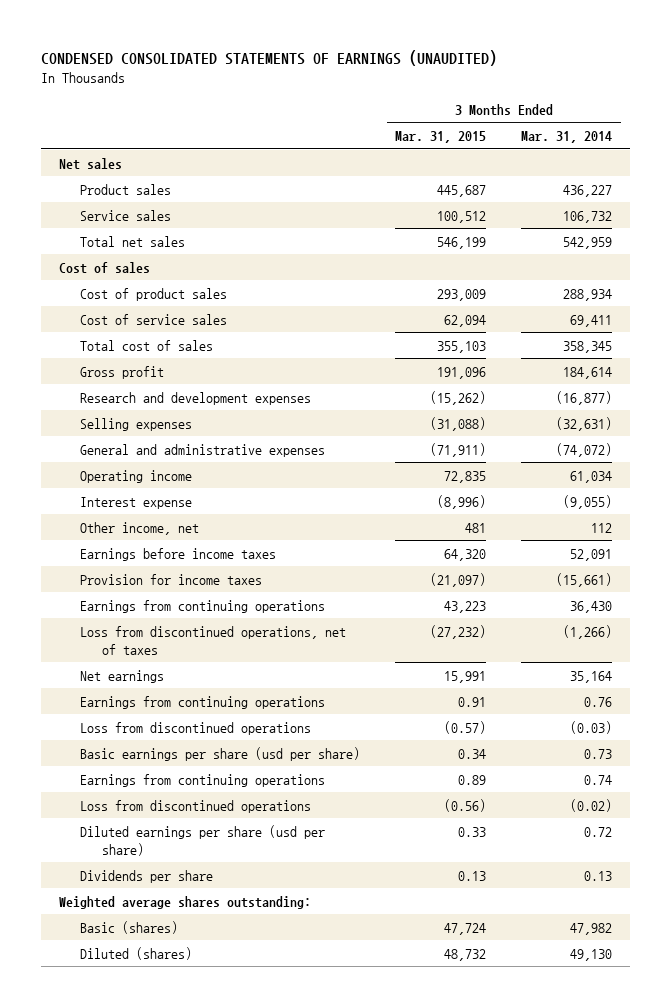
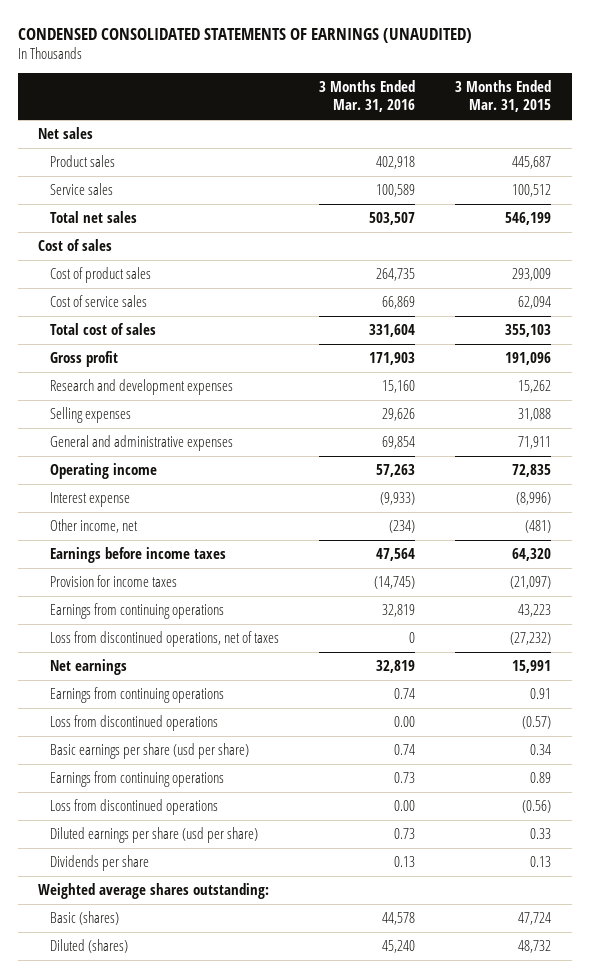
- | 3 Months Ended Mar. 31, 2015 | 3 Months Ended Mar. 31, 2014
+ | 3 Months Ended Mar. 31, 2016 | 3 Months Ended Mar. 31, 2015
- Research and development expenses | (15,262) | (16,877)
- Selling expenses | (31,088) | (32,631)
- General and administrative expenses | (71,911) | (74,072)
+ Research and development expenses | 15,160 | 15,262
+ Selling expenses | 29,626 | 31,088
+ General and administrative expenses | 69,854 | 71,911
- Other income, net | 481 | 112
+ Other income, net | (234) | (481)

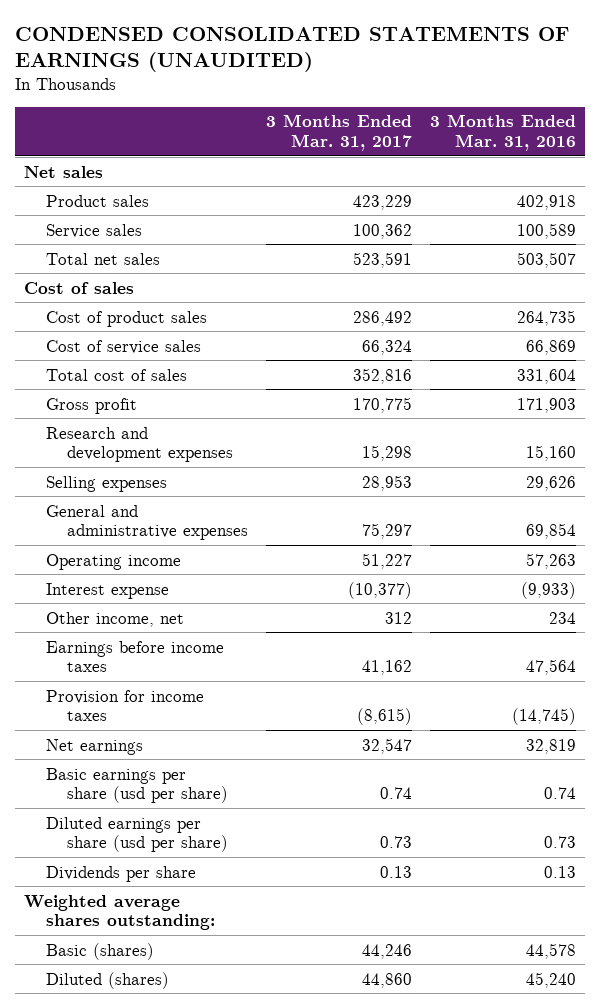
- | 3 Months Ended Mar. 31, 2016 | 3 Months Ended Mar. 31, 2015
+ | 3 Months Ended Mar. 31, 2017 | 3 Months Ended Mar. 31, 2016
- Other income, net | (234) | (481)
+ Other income, net | 312 | 234
- Earnings from continuing operations | 32,819 | 43,223
- Loss from discontinued operations, net of taxes | 0 | (27,232)
- Earnings from continuing operations | 0.74 | 0.91
- Loss from discontinued operations | 0.00 | (0.57)
- Earnings from continuing operations | 0.73 | 0.89
- Loss from discontinued operations | 0.00 | (0.56)

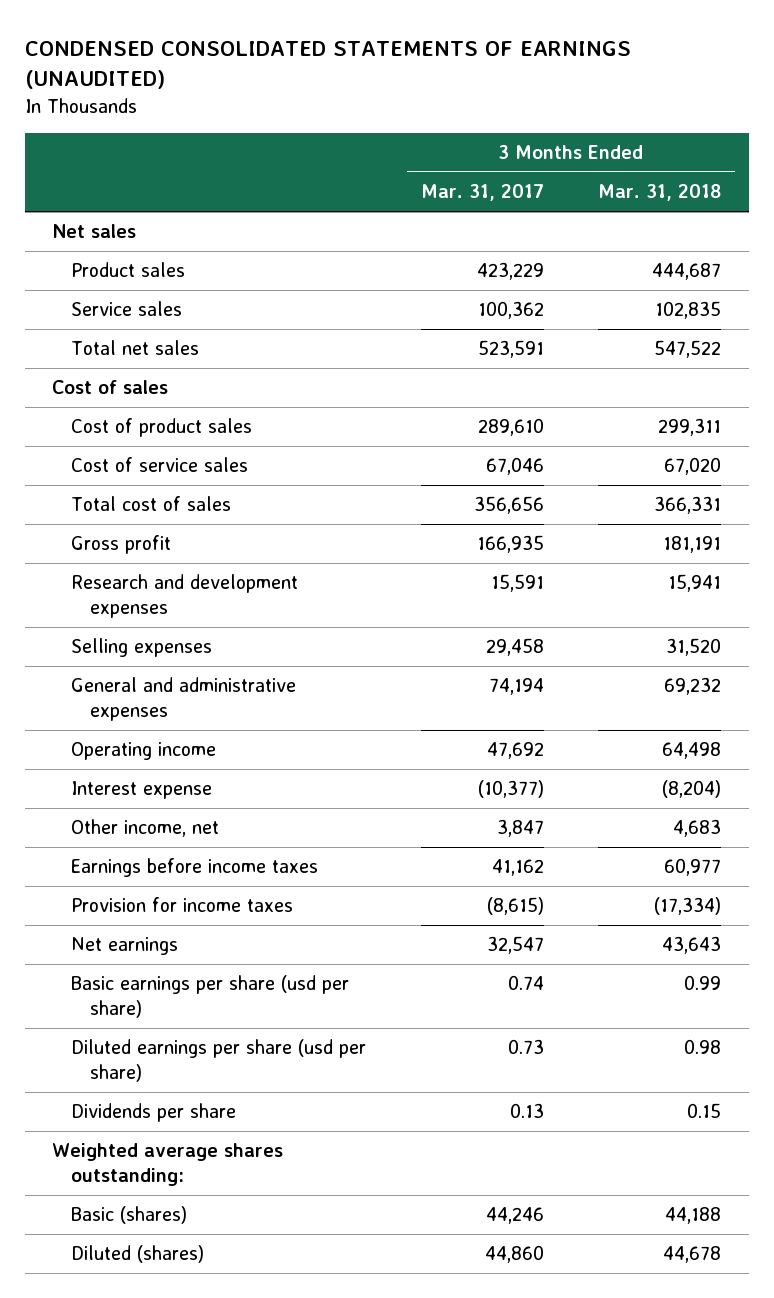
- | 3 Months Ended Mar. 31, 2017 | 3 Months Ended Mar. 31, 2016
+ | 3 Months Ended Mar. 31, 2017 | 3 Months Ended Mar. 31, 2018
- Cost of product sales | 286,492 | 264,735
- Cost of service sales | 66,324 | 66,869
- Total cost of sales | 352,816 | 331,604
- Gross profit | 170,775 | 171,903
- Research and development expenses | 15,298 | 15,160
- Selling expenses | 28,953 | 29,626
- General and administrative expenses | 75,297 | 69,854
- Operating income | 51,227 | 57,263
+ Cost of product sales | 289,610 | 299,311
+ Cost of service sales | 67,046 | 67,020
+ Total cost of sales | 356,656 | 366,331
+ Gross profit | 166,935 | 181,191
+ Research and development expenses | 15,591 | 15,941
+ Selling expenses | 29,458 | 31,520
+ General and administrative expenses | 74,194 | 69,232
+ Operating income | 47,692 | 64,498
- Other income, net | 312 | 234
+ Other income, net | 3,847 | 4,683

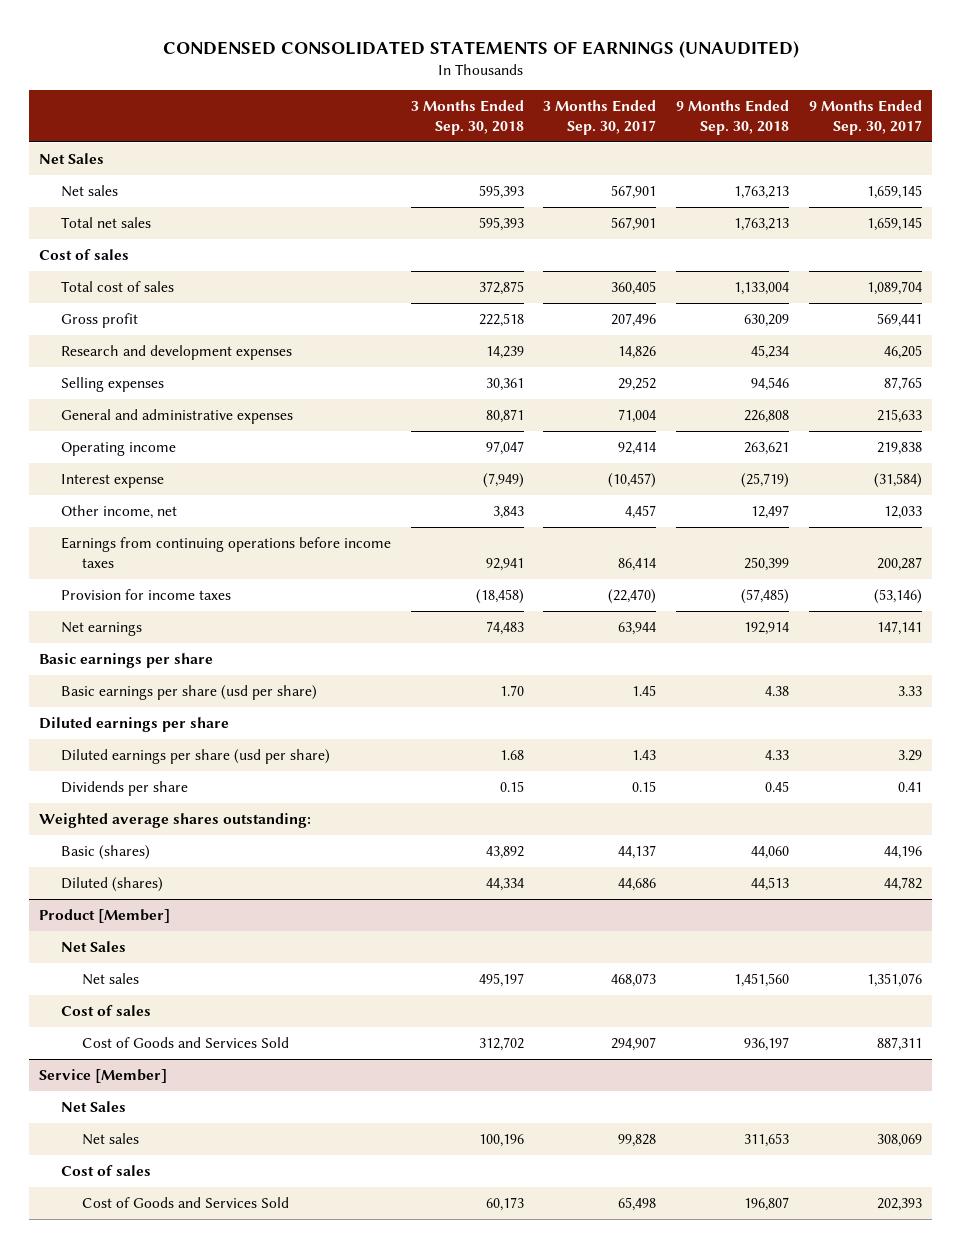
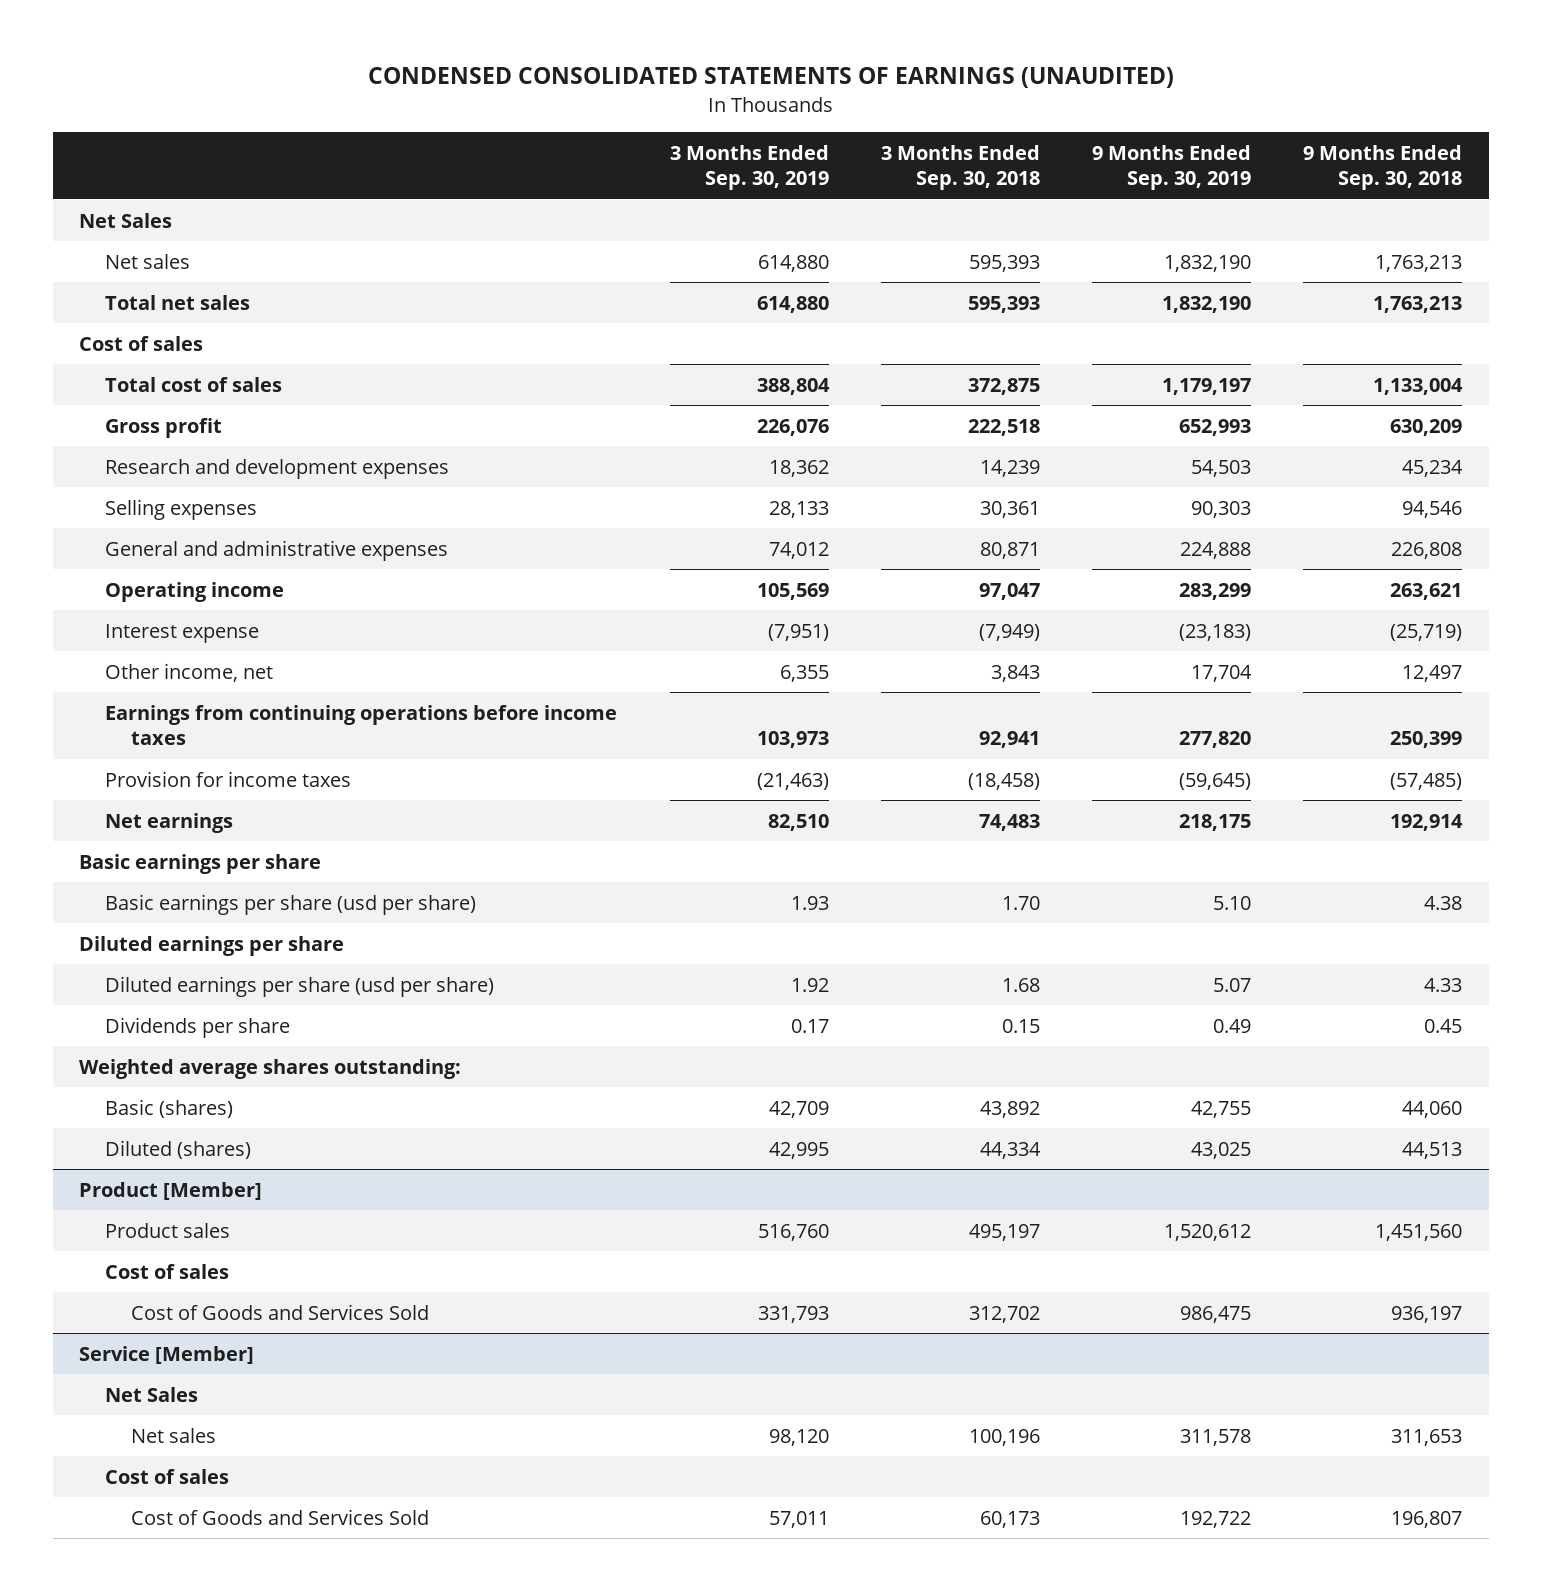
- | 3 Months Ended Sep. 30, 2018 | 3 Months Ended Sep. 30, 2017 | 9 Months Ended Sep. 30, 2018 | 9 Months Ended Sep. 30, 2017
+ | 3 Months Ended Sep. 30, 2019 | 3 Months Ended Sep. 30, 2018 | 9 Months Ended Sep. 30, 2019 | 9 Months Ended Sep. 30, 2018
@ Product [Member]
- Net Sales
- Net sales | 495,197 | 468,073 | 1,451,560 | 1,351,076
+ Product sales | 516,760 | 495,197 | 1,520,612 | 1,451,560

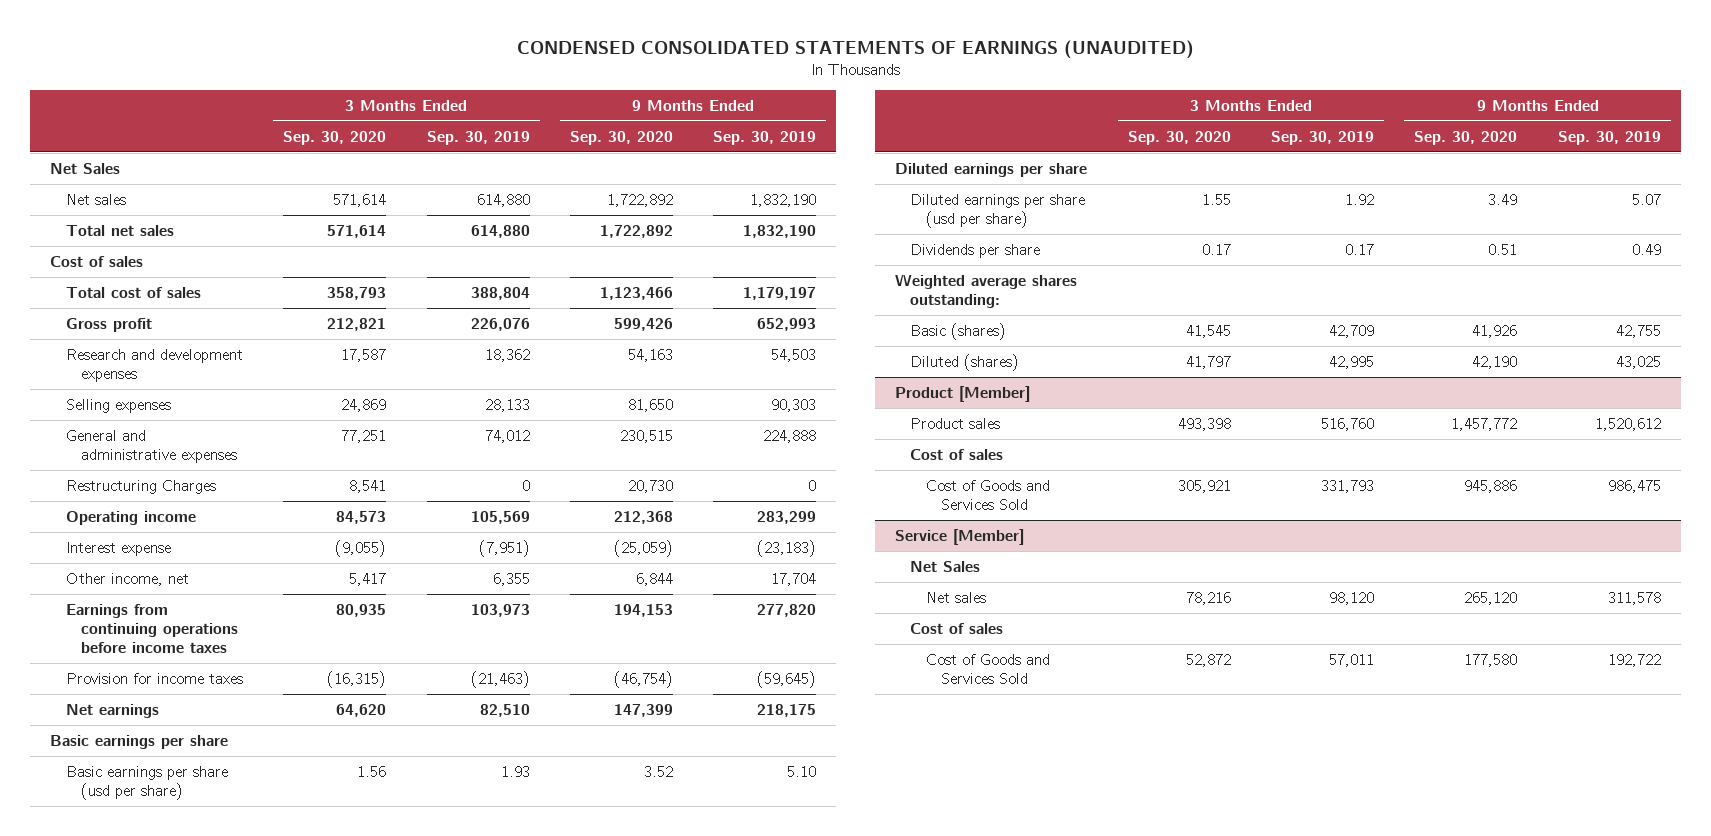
- | 3 Months Ended Sep. 30, 2019 | 3 Months Ended Sep. 30, 2018 | 9 Months Ended Sep. 30, 2019 | 9 Months Ended Sep. 30, 2018
+ | 3 Months Ended Sep. 30, 2020 | 3 Months Ended Sep. 30, 2019 | 9 Months Ended Sep. 30, 2020 | 9 Months Ended Sep. 30, 2019
+ Restructuring Charges | 8,541 | 0 | 20,730 | 0

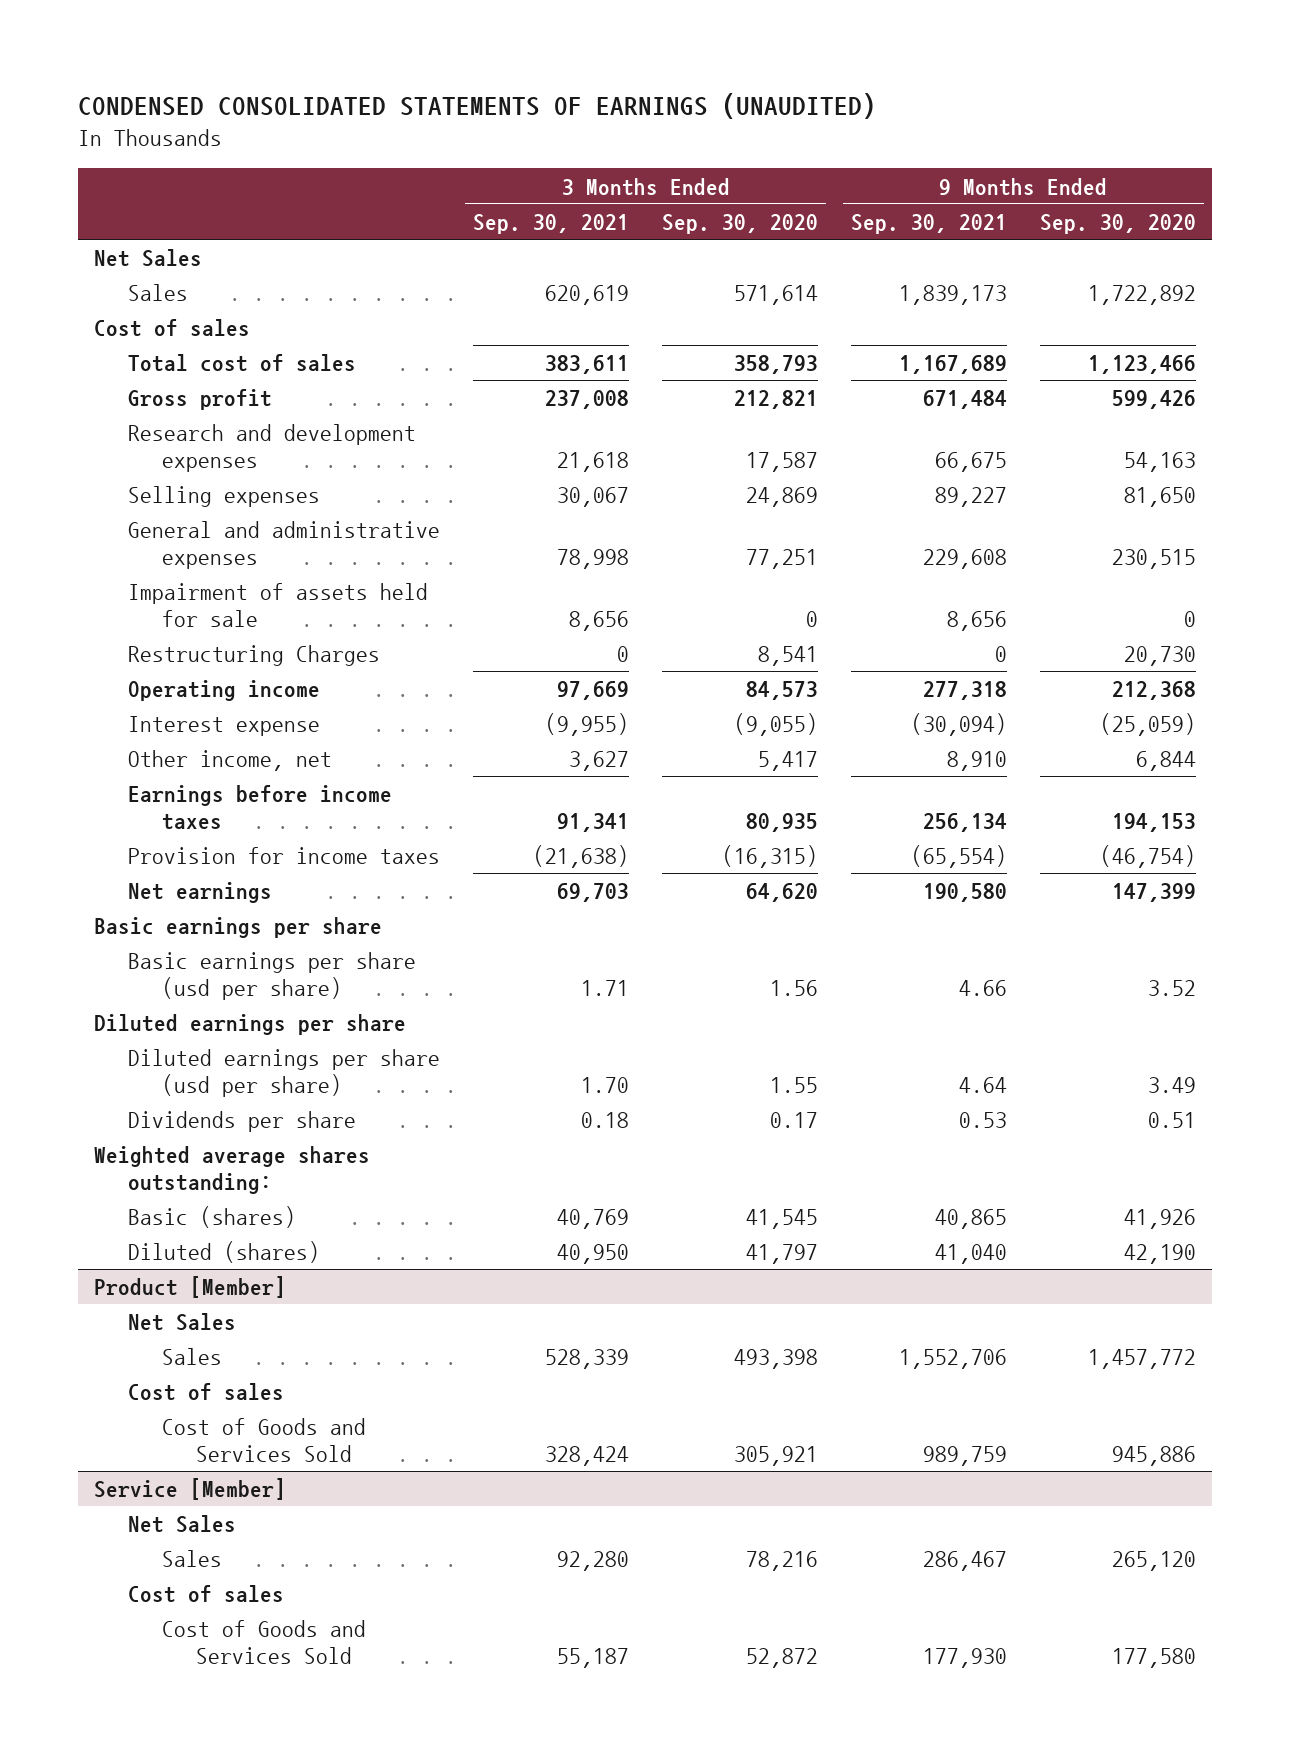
- | 3 Months Ended Sep. 30, 2020 | 3 Months Ended Sep. 30, 2019 | 9 Months Ended Sep. 30, 2020 | 9 Months Ended Sep. 30, 2019
+ | 3 Months Ended Sep. 30, 2021 | 3 Months Ended Sep. 30, 2020 | 9 Months Ended Sep. 30, 2021 | 9 Months Ended Sep. 30, 2020
- Net sales | 571,614 | 614,880 | 1,722,892 | 1,832,190
- Total net sales | 571,614 | 614,880 | 1,722,892 | 1,832,190
+ Sales | 620,619 | 571,614 | 1,839,173 | 1,722,892
+ Impairment of assets held for sale | 8,656 | 0 | 8,656 | 0
- Earnings from continuing operations before income taxes | 80,935 | 103,973 | 194,153 | 277,820
+ Earnings before income taxes | 91,341 | 80,935 | 256,134 | 194,153
@ Product [Member]
- Product sales | 493,398 | 516,760 | 1,457,772 | 1,520,612
+ Net Sales
+ Sales | 528,339 | 493,398 | 1,552,706 | 1,457,772
@ Service [Member]
- Net sales | 78,216 | 98,120 | 265,120 | 311,578
+ Sales | 92,280 | 78,216 | 286,467 | 265,120

